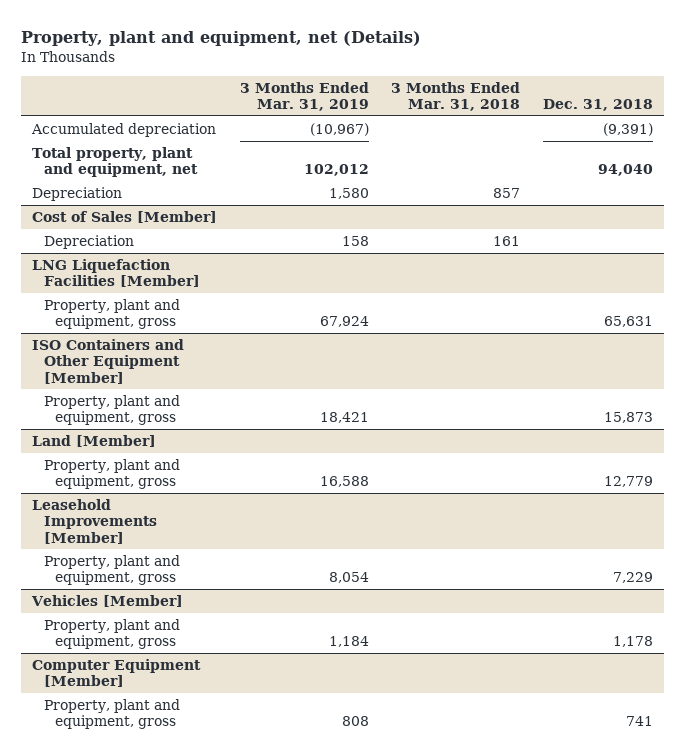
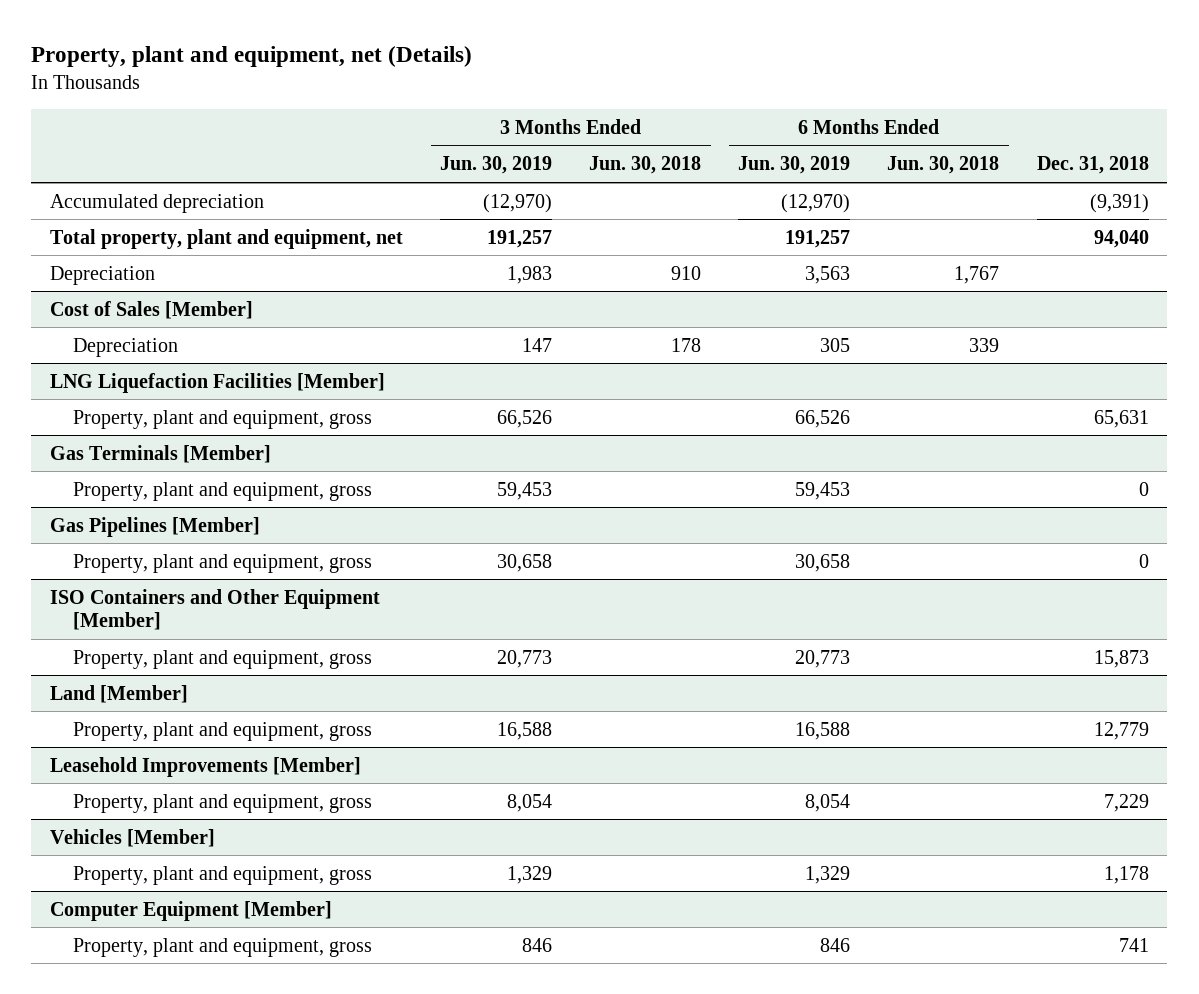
- | 3 Months Ended Mar. 31, 2019 | 3 Months Ended Mar. 31, 2018 | Dec. 31, 2018
+ | 3 Months Ended Jun. 30, 2019 | 3 Months Ended Jun. 30, 2018 | 6 Months Ended Jun. 30, 2019 | 6 Months Ended Jun. 30, 2018 | Dec. 31, 2018
+ Gas Terminals [Member]
+ Property, plant and equipment, gross | 59,453 | | 59,453 | | 0
+ Gas Pipelines [Member]
+ Property, plant and equipment, gross | 30,658 | | 30,658 | | 0

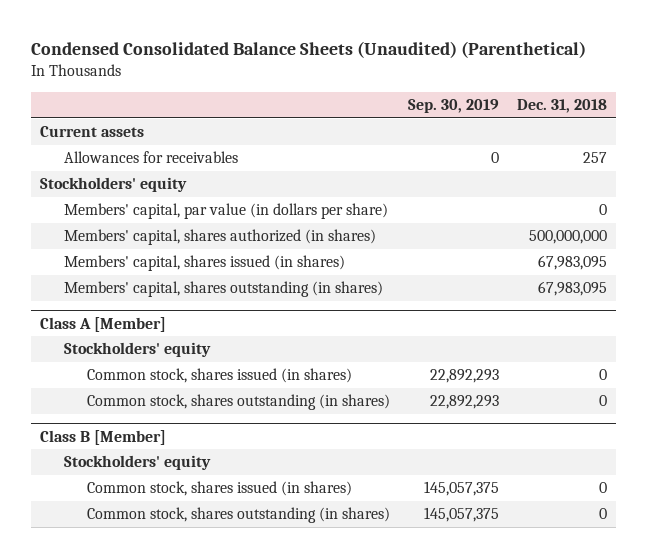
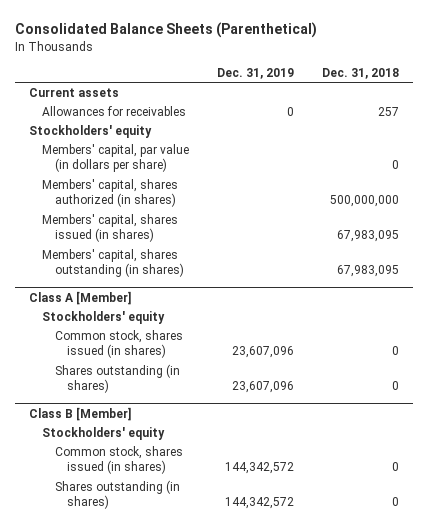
- Condensed Consolidated Balance Sheets (Unaudited) (Parenthetical)
+ Consolidated Balance Sheets (Parenthetical)
- | Sep. 30, 2019 | Dec. 31, 2018
+ | Dec. 31, 2019 | Dec. 31, 2018
@ Class A [Member]
- Common stock, shares outstanding (in shares) | 22,892,293 | 0
+ Shares outstanding (in shares) | 23,607,096 | 0
@ Class B [Member]
- Common stock, shares outstanding (in shares) | 145,057,375 | 0
+ Shares outstanding (in shares) | 144,342,572 | 0

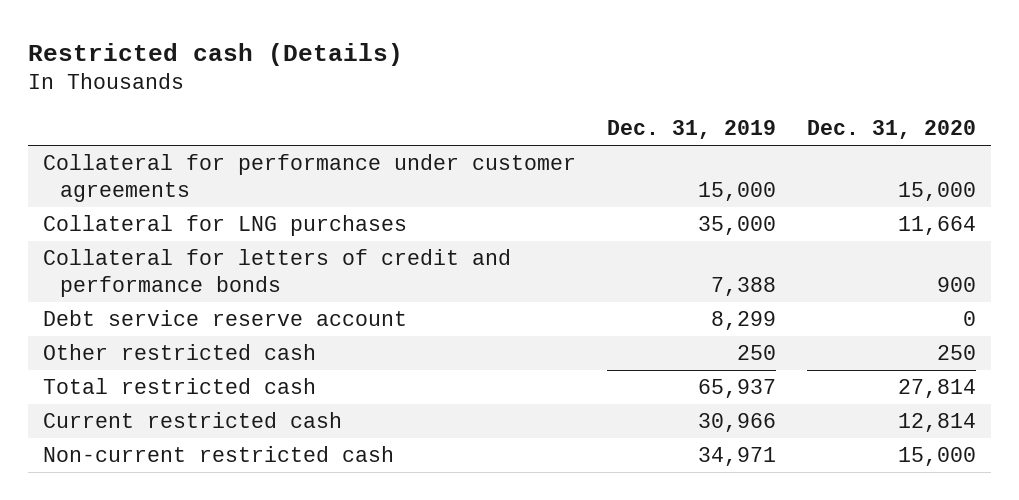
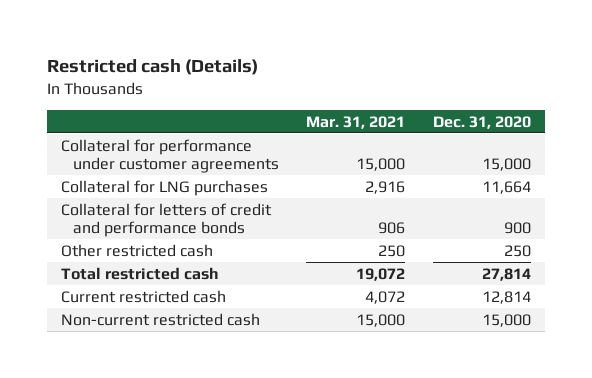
- | Dec. 31, 2019 | Dec. 31, 2020
+ | Mar. 31, 2021 | Dec. 31, 2020
- Debt service reserve account | 8,299 | 0

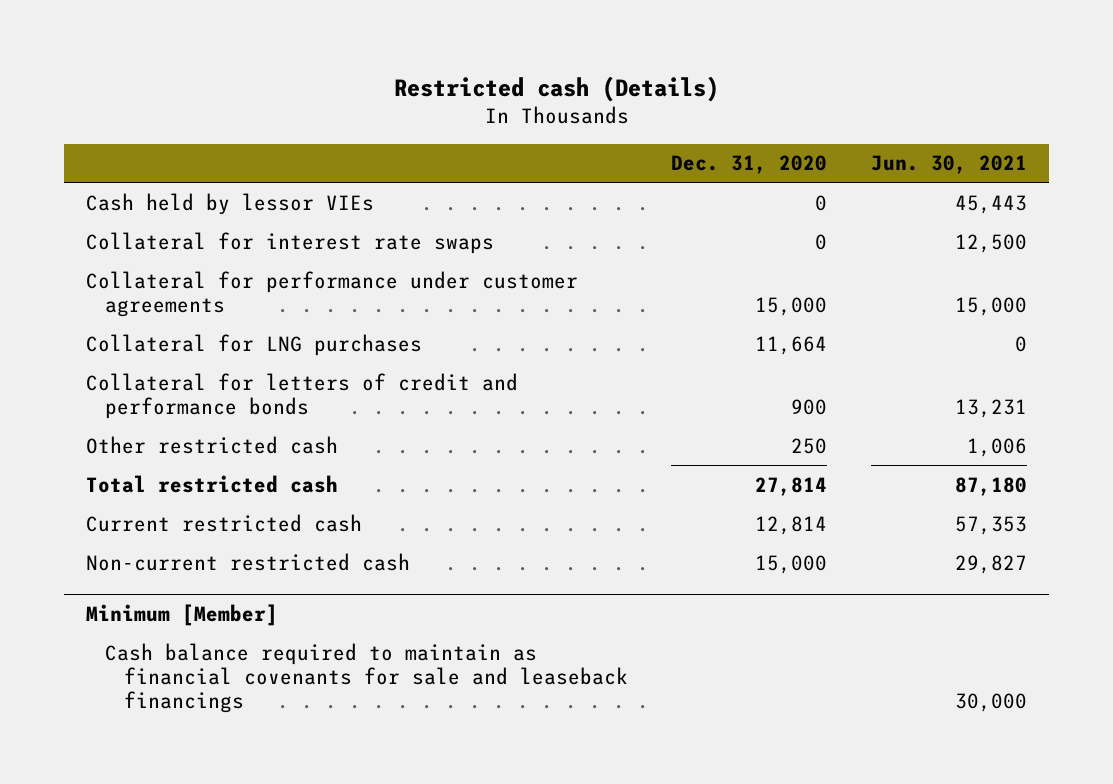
- | Mar. 31, 2021 | Dec. 31, 2020
+ | Dec. 31, 2020 | Jun. 30, 2021
+ Cash held by lessor VIEs | 0 | 45,443
+ Collateral for interest rate swaps | 0 | 12,500
+ Minimum [Member]
+ Cash balance required to maintain as financial covenants for sale and leaseback financings | | 30,000

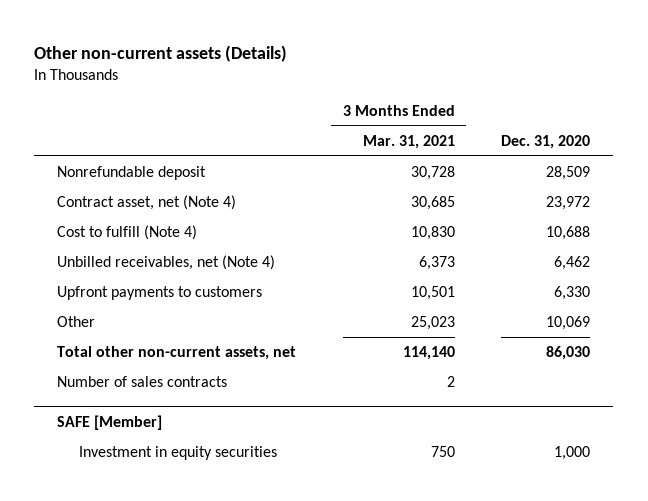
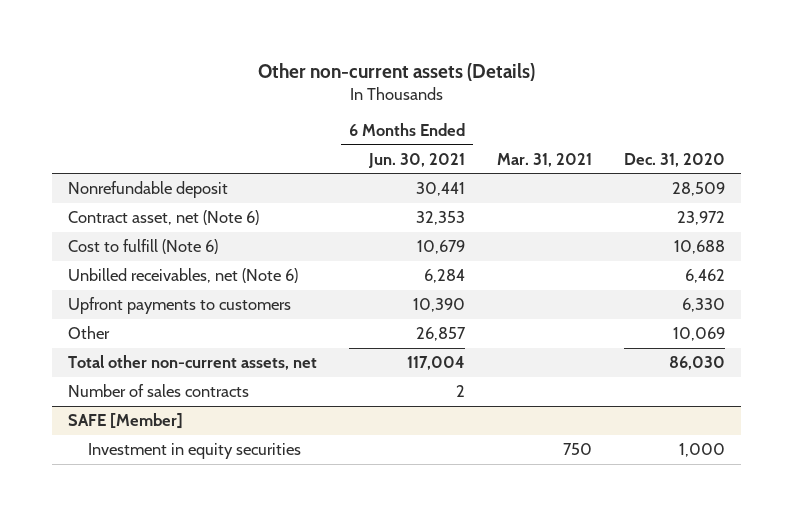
- | 3 Months Ended Mar. 31, 2021 | Dec. 31, 2020
+ | 6 Months Ended Jun. 30, 2021 | Mar. 31, 2021 | Dec. 31, 2020
- Contract asset, net (Note 4) | 30,685 | 23,972
- Cost to fulfill (Note 4) | 10,830 | 10,688
- Unbilled receivables, net (Note 4) | 6,373 | 6,462
+ Contract asset, net (Note 6) | 32,353 | | 23,972
+ Cost to fulfill (Note 6) | 10,679 | | 10,688
+ Unbilled receivables, net (Note 6) | 6,284 | | 6,462

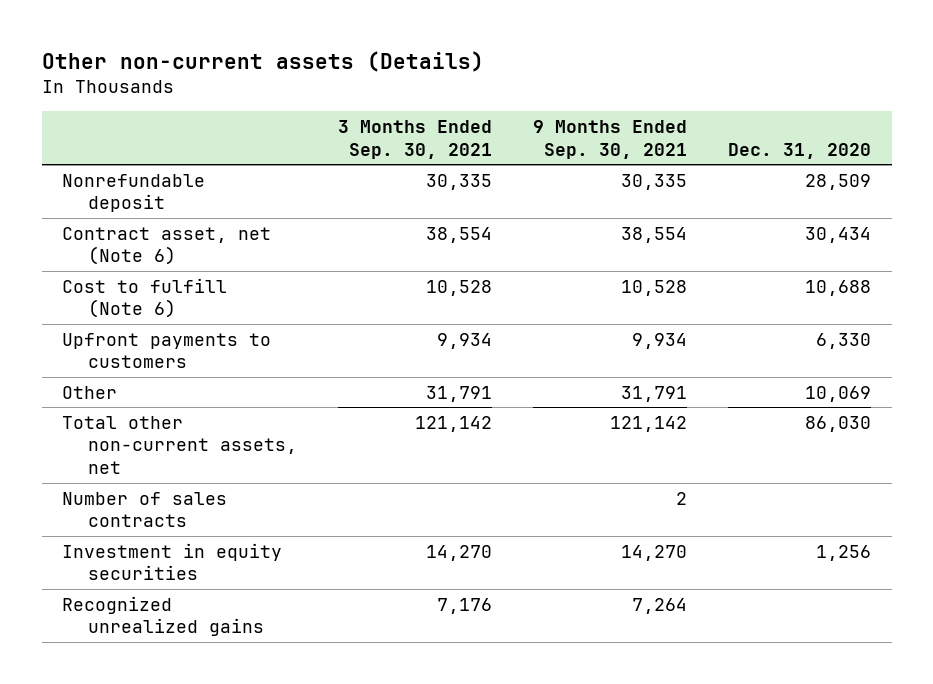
- | 6 Months Ended Jun. 30, 2021 | Mar. 31, 2021 | Dec. 31, 2020
+ | 3 Months Ended Sep. 30, 2021 | 9 Months Ended Sep. 30, 2021 | Dec. 31, 2020
- Contract asset, net (Note 6) | 32,353 | | 23,972
+ Contract asset, net (Note 6) | 38,554 | 38,554 | 30,434
- Unbilled receivables, net (Note 6) | 6,284 | | 6,462
- SAFE [Member]
- Investment in equity securities | | 750 | 1,000
+ Investment in equity securities | 14,270 | 14,270 | 1,256
+ Recognized unrealized gains | 7,176 | 7,264 |

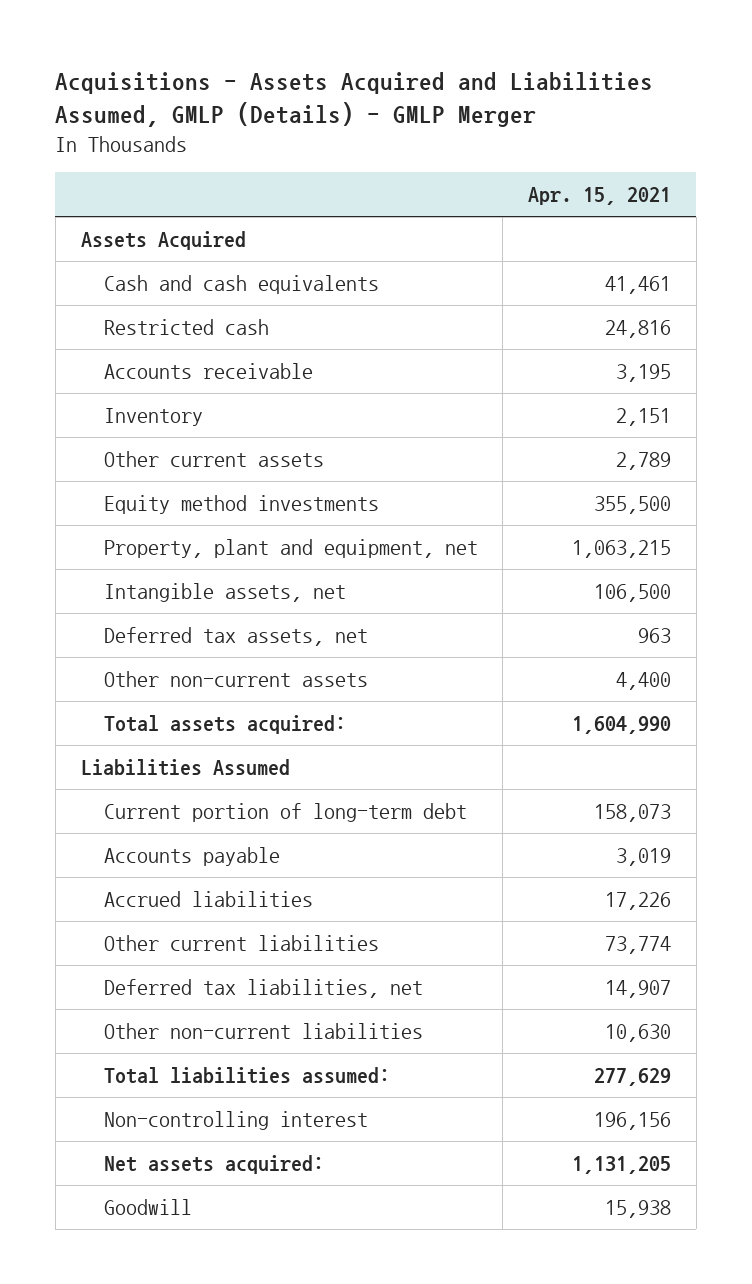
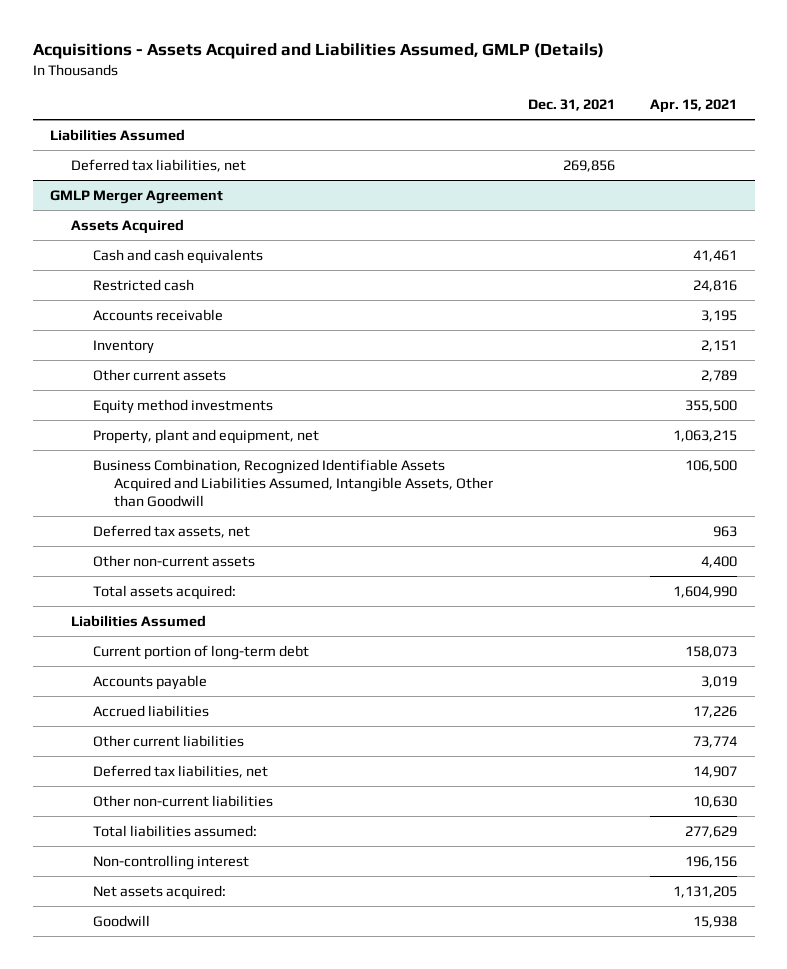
- Acquisitions - Assets Acquired and Liabilities Assumed, GMLP (Details) - GMLP Merger
+ Acquisitions - Assets Acquired and Liabilities Assumed, GMLP (Details)
- | Apr. 15, 2021
+ | Dec. 31, 2021 | Apr. 15, 2021
+ Liabilities Assumed
+ Deferred tax liabilities, net | 269,856 |
+ GMLP Merger Agreement
- Intangible assets, net | 106,500
+ Business Combination, Recognized Identifiable Assets Acquired and Liabilities Assumed, Intangible Assets, Other than Goodwill | | 106,500

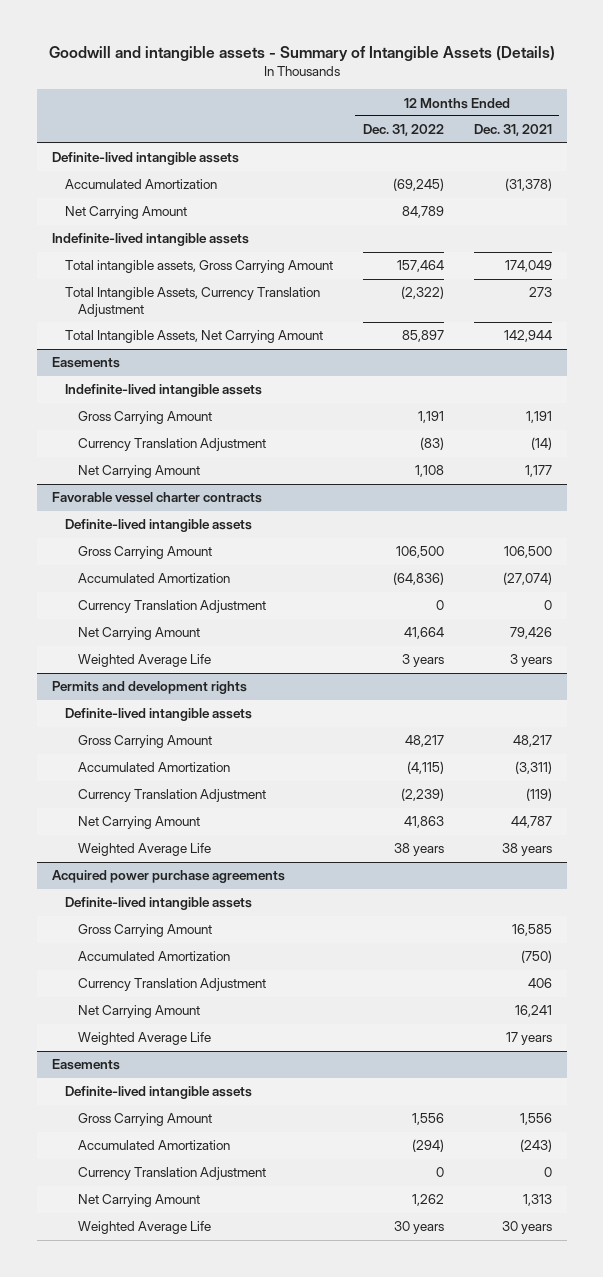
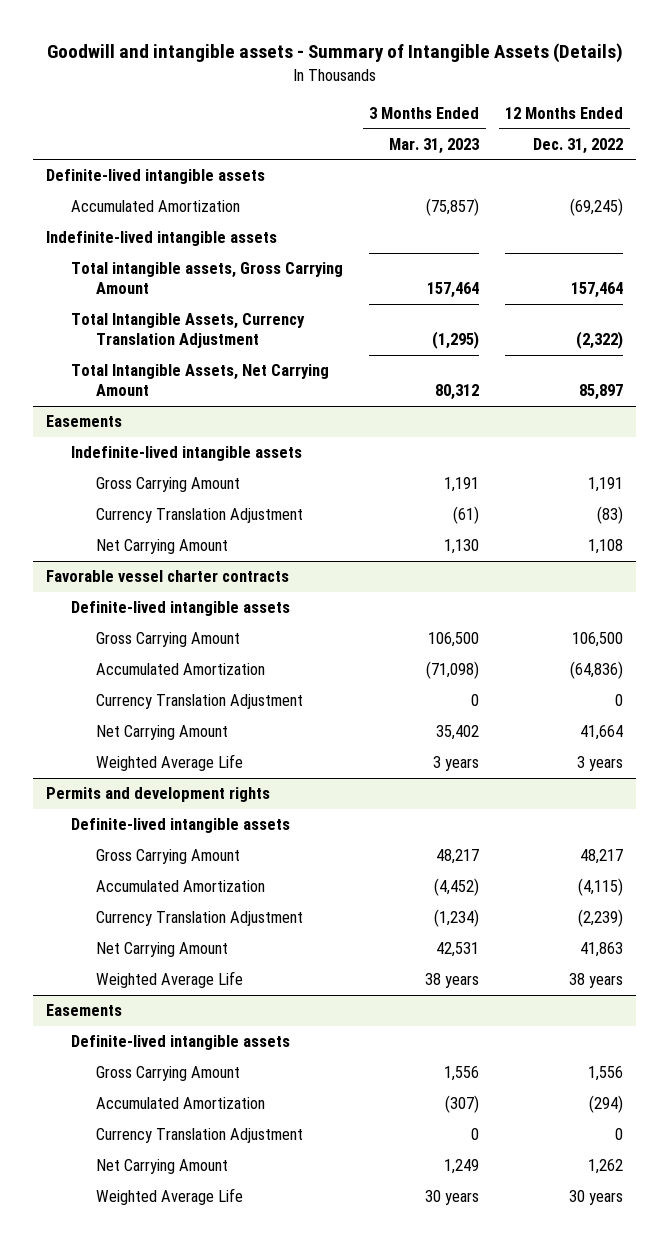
- | 12 Months Ended Dec. 31, 2022 | 12 Months Ended Dec. 31, 2021
+ | 3 Months Ended Mar. 31, 2023 | 12 Months Ended Dec. 31, 2022
- Net Carrying Amount | 84,789 |
- Acquired power purchase agreements
- Definite-lived intangible assets
- Gross Carrying Amount | | 16,585
- Accumulated Amortization | | (750)
- Currency Translation Adjustment | | 406
- Net Carrying Amount | | 16,241
- Weighted Average Life | | 17 years

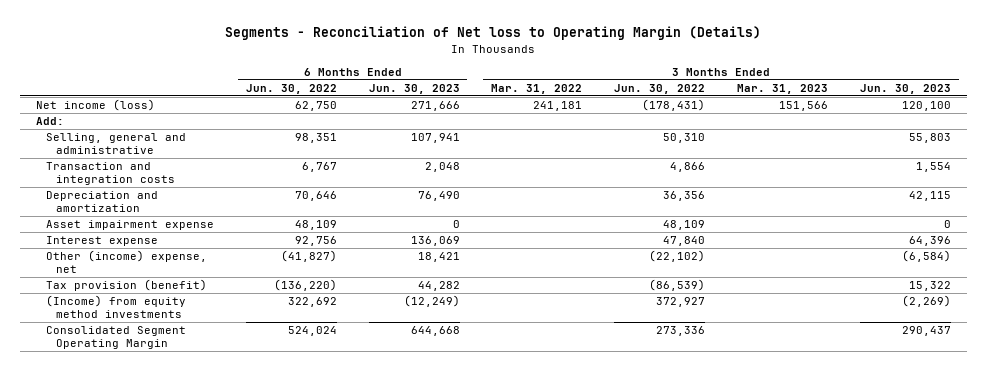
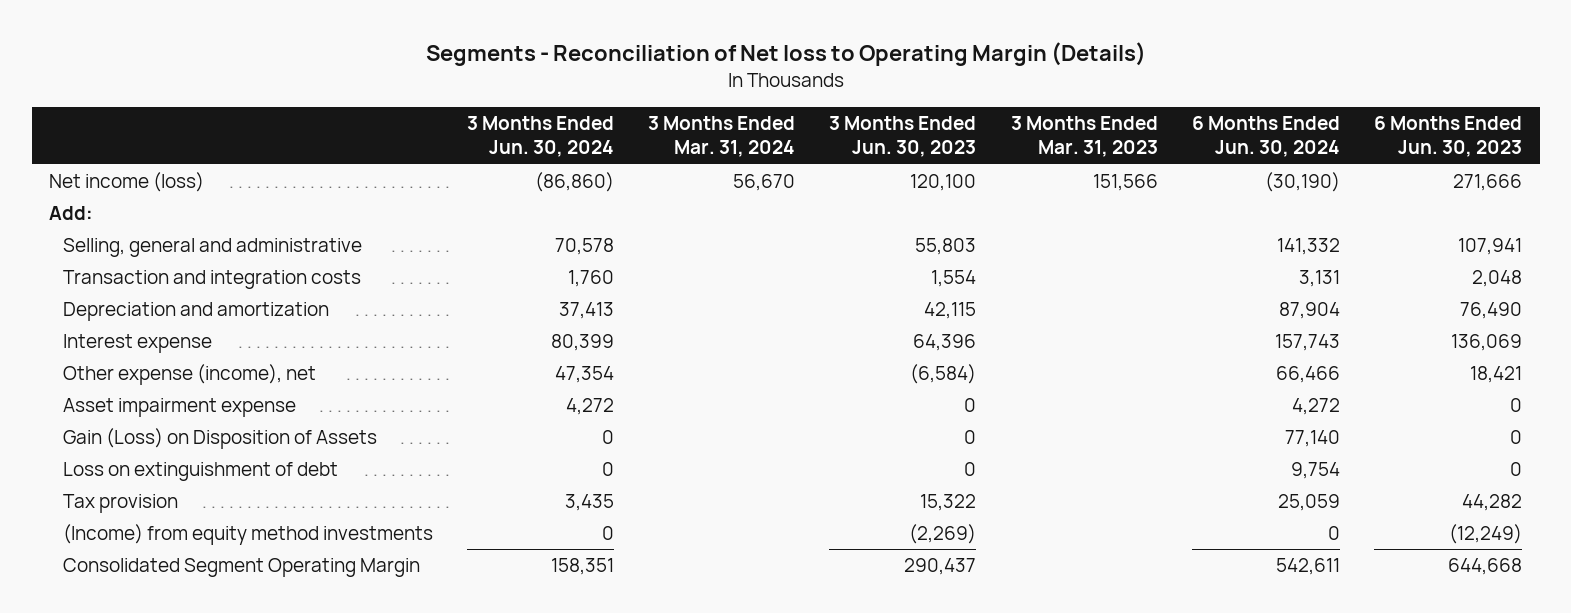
- | 6 Months Ended Jun. 30, 2022 | 6 Months Ended Jun. 30, 2023 | 3 Months Ended Mar. 31, 2022 | 3 Months Ended Jun. 30, 2022 | 3 Months Ended Mar. 31, 2023 | 3 Months Ended Jun. 30, 2023
+ | 3 Months Ended Jun. 30, 2024 | 3 Months Ended Mar. 31, 2024 | 3 Months Ended Jun. 30, 2023 | 3 Months Ended Mar. 31, 2023 | 6 Months Ended Jun. 30, 2024 | 6 Months Ended Jun. 30, 2023
- Other (income) expense, net | (41,827) | 18,421 | | (22,102) | | (6,584)
- Tax provision (benefit) | (136,220) | 44,282 | | (86,539) | | 15,322
+ Other expense (income), net | 47,354 | | (6,584) | | 66,466 | 18,421
moved down: Asset impairment expense | 4,272 | | 0 | | 4,272 | 0
+ Gain (Loss) on Disposition of Assets | 0 | | 0 | | 77,140 | 0
+ Loss on extinguishment of debt | 0 | | 0 | | 9,754 | 0
+ Tax provision | 3,435 | | 15,322 | | 25,059 | 44,282

